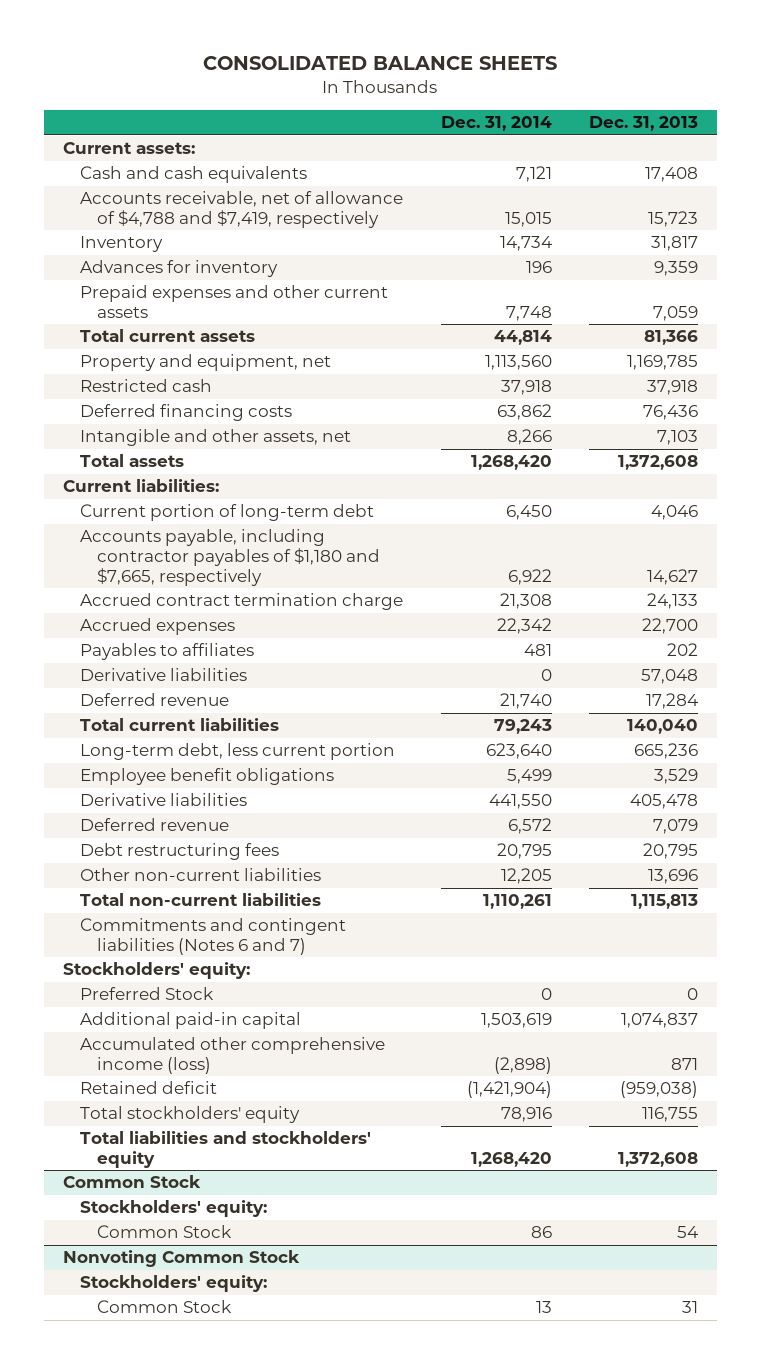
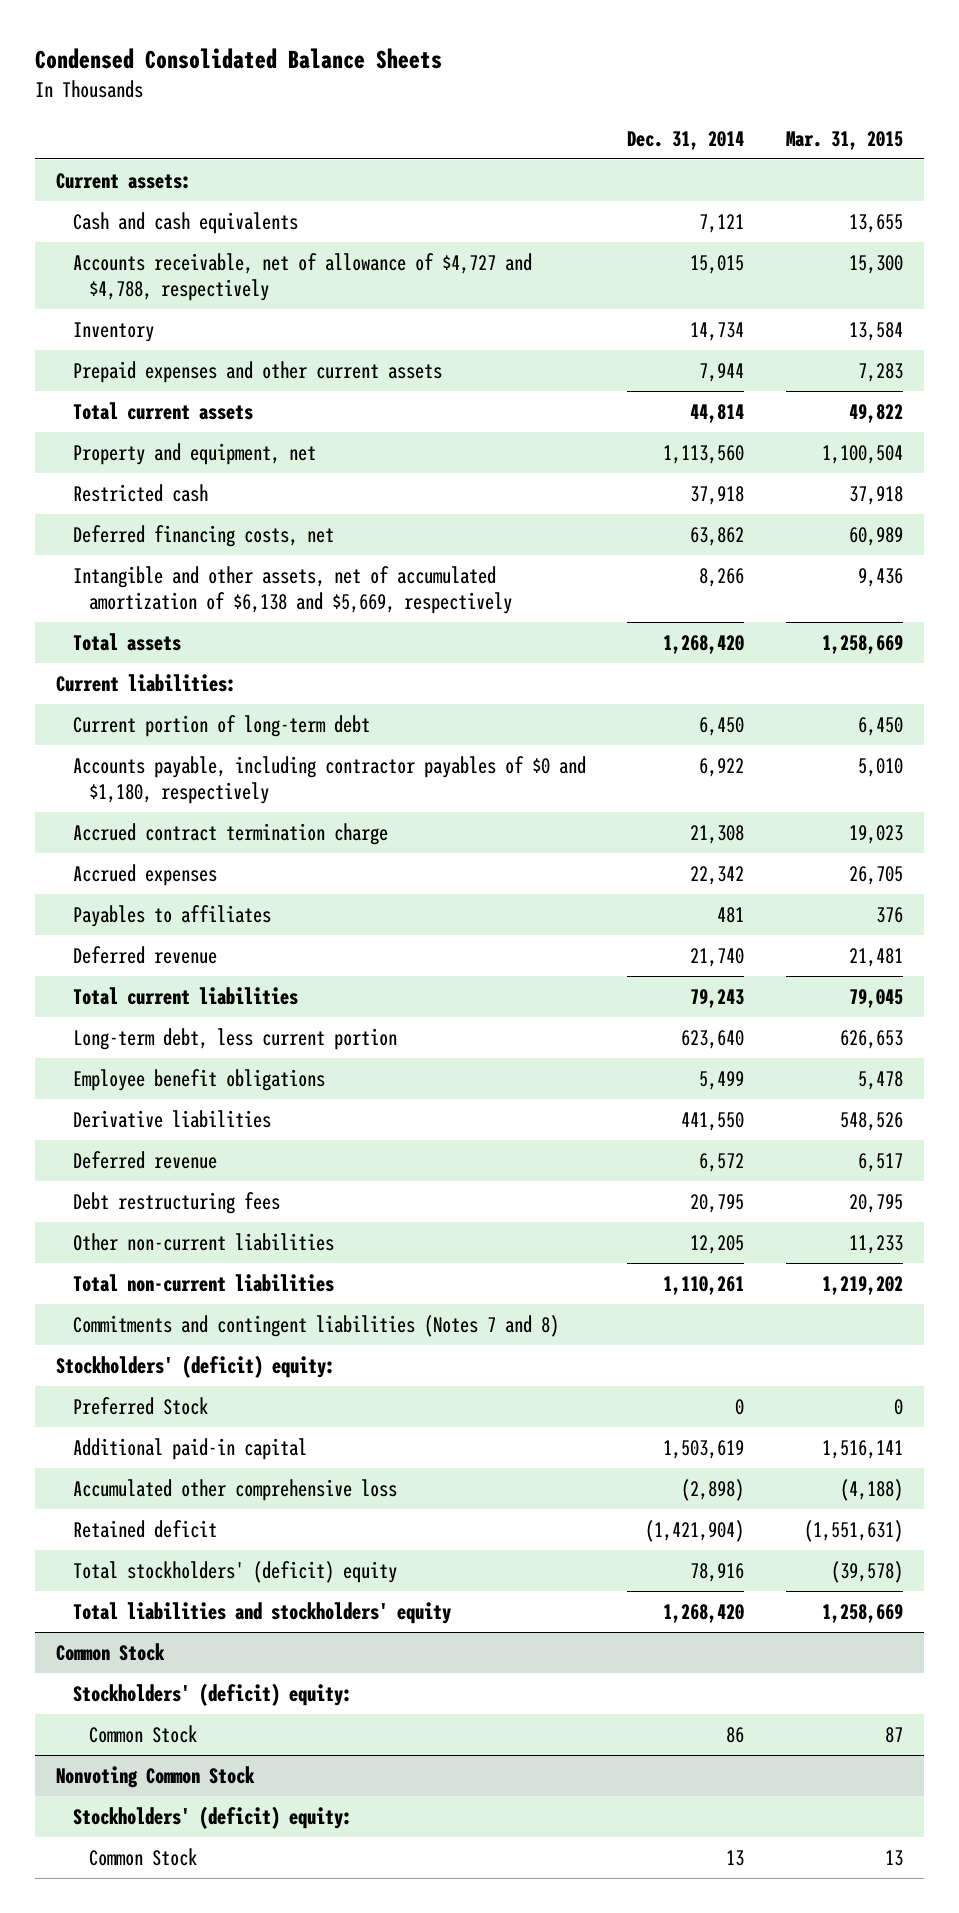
- CONSOLIDATED BALANCE SHEETS
+ Condensed Consolidated Balance Sheets
- | Dec. 31, 2014 | Dec. 31, 2013
+ | Dec. 31, 2014 | Mar. 31, 2015
- Accounts receivable, net of allowance of $4,788 and $7,419, respectively | 15,015 | 15,723
+ Accounts receivable, net of allowance of $4,727 and $4,788, respectively | 15,015 | 15,300
- Advances for inventory | 196 | 9,359
- Prepaid expenses and other current assets | 7,748 | 7,059
+ Prepaid expenses and other current assets | 7,944 | 7,283
- Deferred financing costs | 63,862 | 76,436
- Intangible and other assets, net | 8,266 | 7,103
+ Deferred financing costs, net | 63,862 | 60,989
+ Intangible and other assets, net of accumulated amortization of $6,138 and $5,669, respectively | 8,266 | 9,436
- Accounts payable, including contractor payables of $1,180 and $7,665, respectively | 6,922 | 14,627
+ Accounts payable, including contractor payables of $0 and $1,180, respectively | 6,922 | 5,010
- Derivative liabilities | 0 | 57,048
- Commitments and contingent liabilities (Notes 6 and 7)
- Stockholders' equity:
+ Commitments and contingent liabilities (Notes 7 and 8)
+ Stockholders' (deficit) equity:
- Accumulated other comprehensive income (loss) | (2,898) | 871
+ Accumulated other comprehensive loss | (2,898) | (4,188)
- Total stockholders' equity | 78,916 | 116,755
+ Total stockholders' (deficit) equity | 78,916 | (39,578)
@ Common Stock
- Stockholders' equity:
+ Stockholders' (deficit) equity:
@ Nonvoting Common Stock
- Stockholders' equity:
+ Stockholders' (deficit) equity:

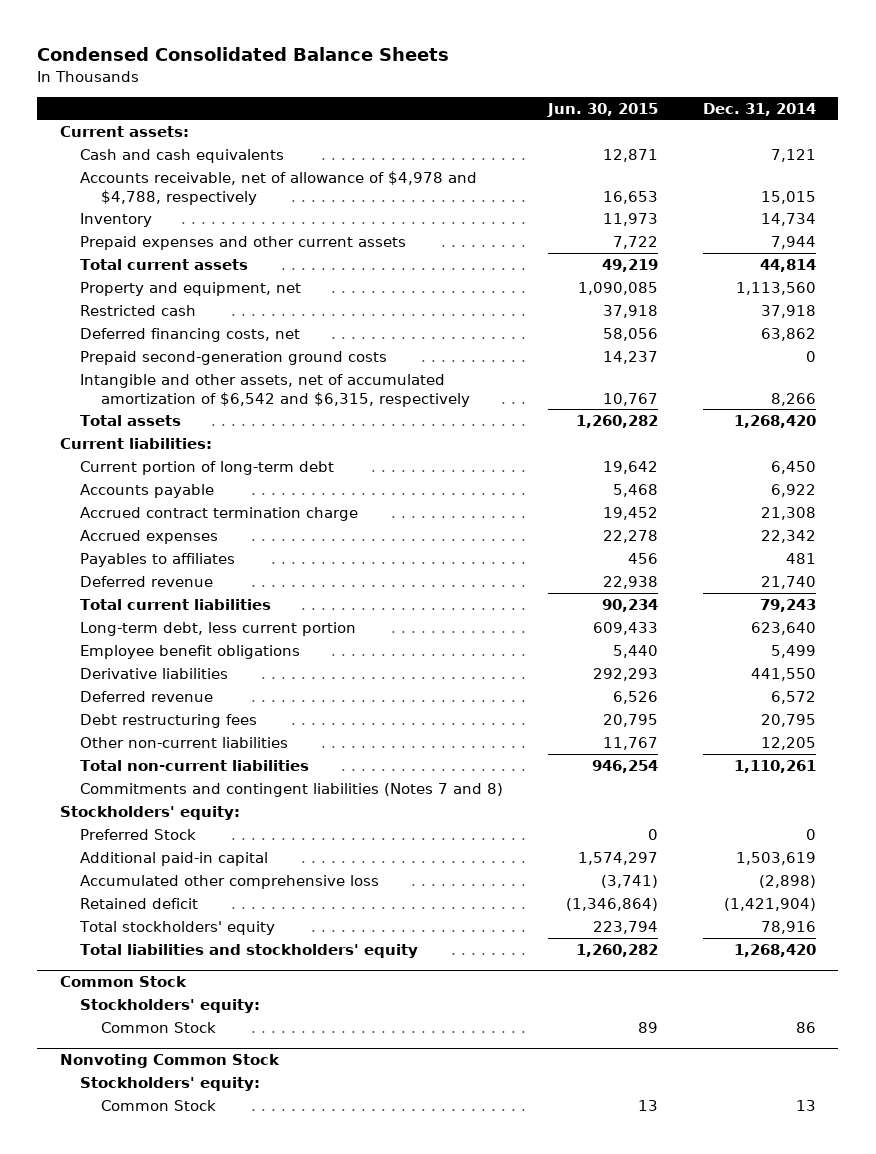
- | Dec. 31, 2014 | Mar. 31, 2015
+ | Jun. 30, 2015 | Dec. 31, 2014
- Accounts receivable, net of allowance of $4,727 and $4,788, respectively | 15,015 | 15,300
+ Accounts receivable, net of allowance of $4,978 and $4,788, respectively | 16,653 | 15,015
- Intangible and other assets, net of accumulated amortization of $6,138 and $5,669, respectively | 8,266 | 9,436
+ Prepaid second-generation ground costs | 14,237 | 0
+ Intangible and other assets, net of accumulated amortization of $6,542 and $6,315, respectively | 10,767 | 8,266
- Accounts payable, including contractor payables of $0 and $1,180, respectively | 6,922 | 5,010
+ Accounts payable | 5,468 | 6,922
- Stockholders' (deficit) equity:
+ Stockholders' equity:
- Total stockholders' (deficit) equity | 78,916 | (39,578)
+ Total stockholders' equity | 223,794 | 78,916
@ Common Stock
- Stockholders' (deficit) equity:
+ Stockholders' equity:
@ Nonvoting Common Stock
- Stockholders' (deficit) equity:
+ Stockholders' equity:

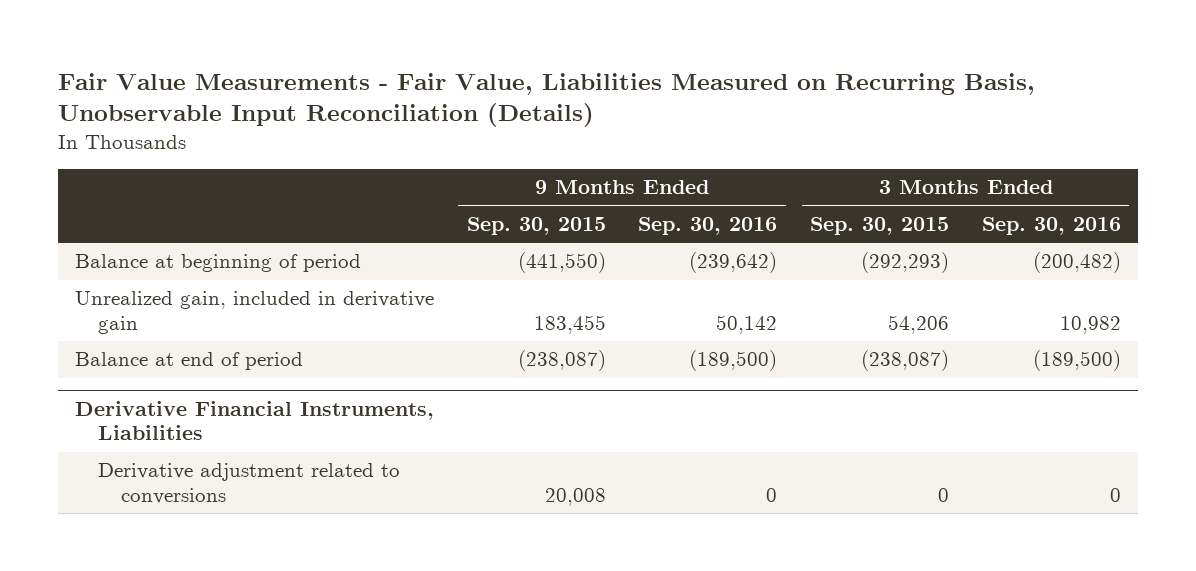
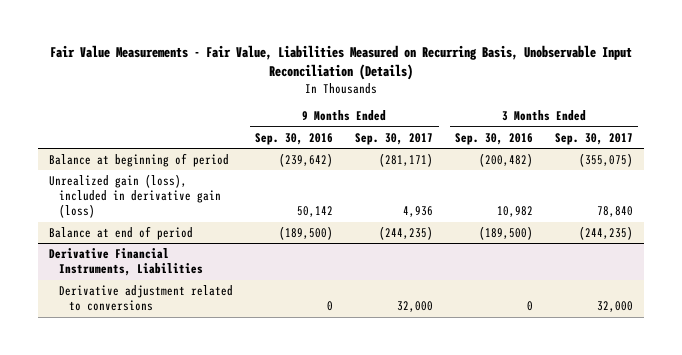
- | 9 Months Ended Sep. 30, 2015 | 9 Months Ended Sep. 30, 2016 | 3 Months Ended Sep. 30, 2015 | 3 Months Ended Sep. 30, 2016
+ | 9 Months Ended Sep. 30, 2016 | 9 Months Ended Sep. 30, 2017 | 3 Months Ended Sep. 30, 2016 | 3 Months Ended Sep. 30, 2017
- Unrealized gain, included in derivative gain | 183,455 | 50,142 | 54,206 | 10,982
+ Unrealized gain (loss), included in derivative gain (loss) | 50,142 | 4,936 | 10,982 | 78,840

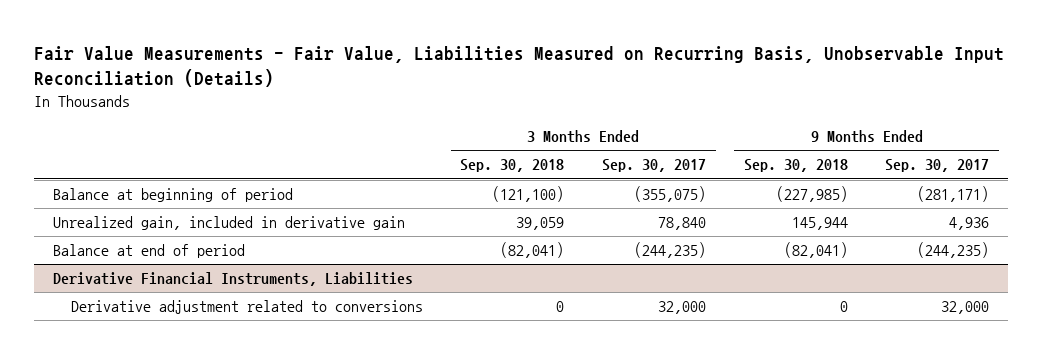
- | 9 Months Ended Sep. 30, 2016 | 9 Months Ended Sep. 30, 2017 | 3 Months Ended Sep. 30, 2016 | 3 Months Ended Sep. 30, 2017
+ | 3 Months Ended Sep. 30, 2018 | 3 Months Ended Sep. 30, 2017 | 9 Months Ended Sep. 30, 2018 | 9 Months Ended Sep. 30, 2017
- Unrealized gain (loss), included in derivative gain (loss) | 50,142 | 4,936 | 10,982 | 78,840
+ Unrealized gain, included in derivative gain | 39,059 | 78,840 | 145,944 | 4,936

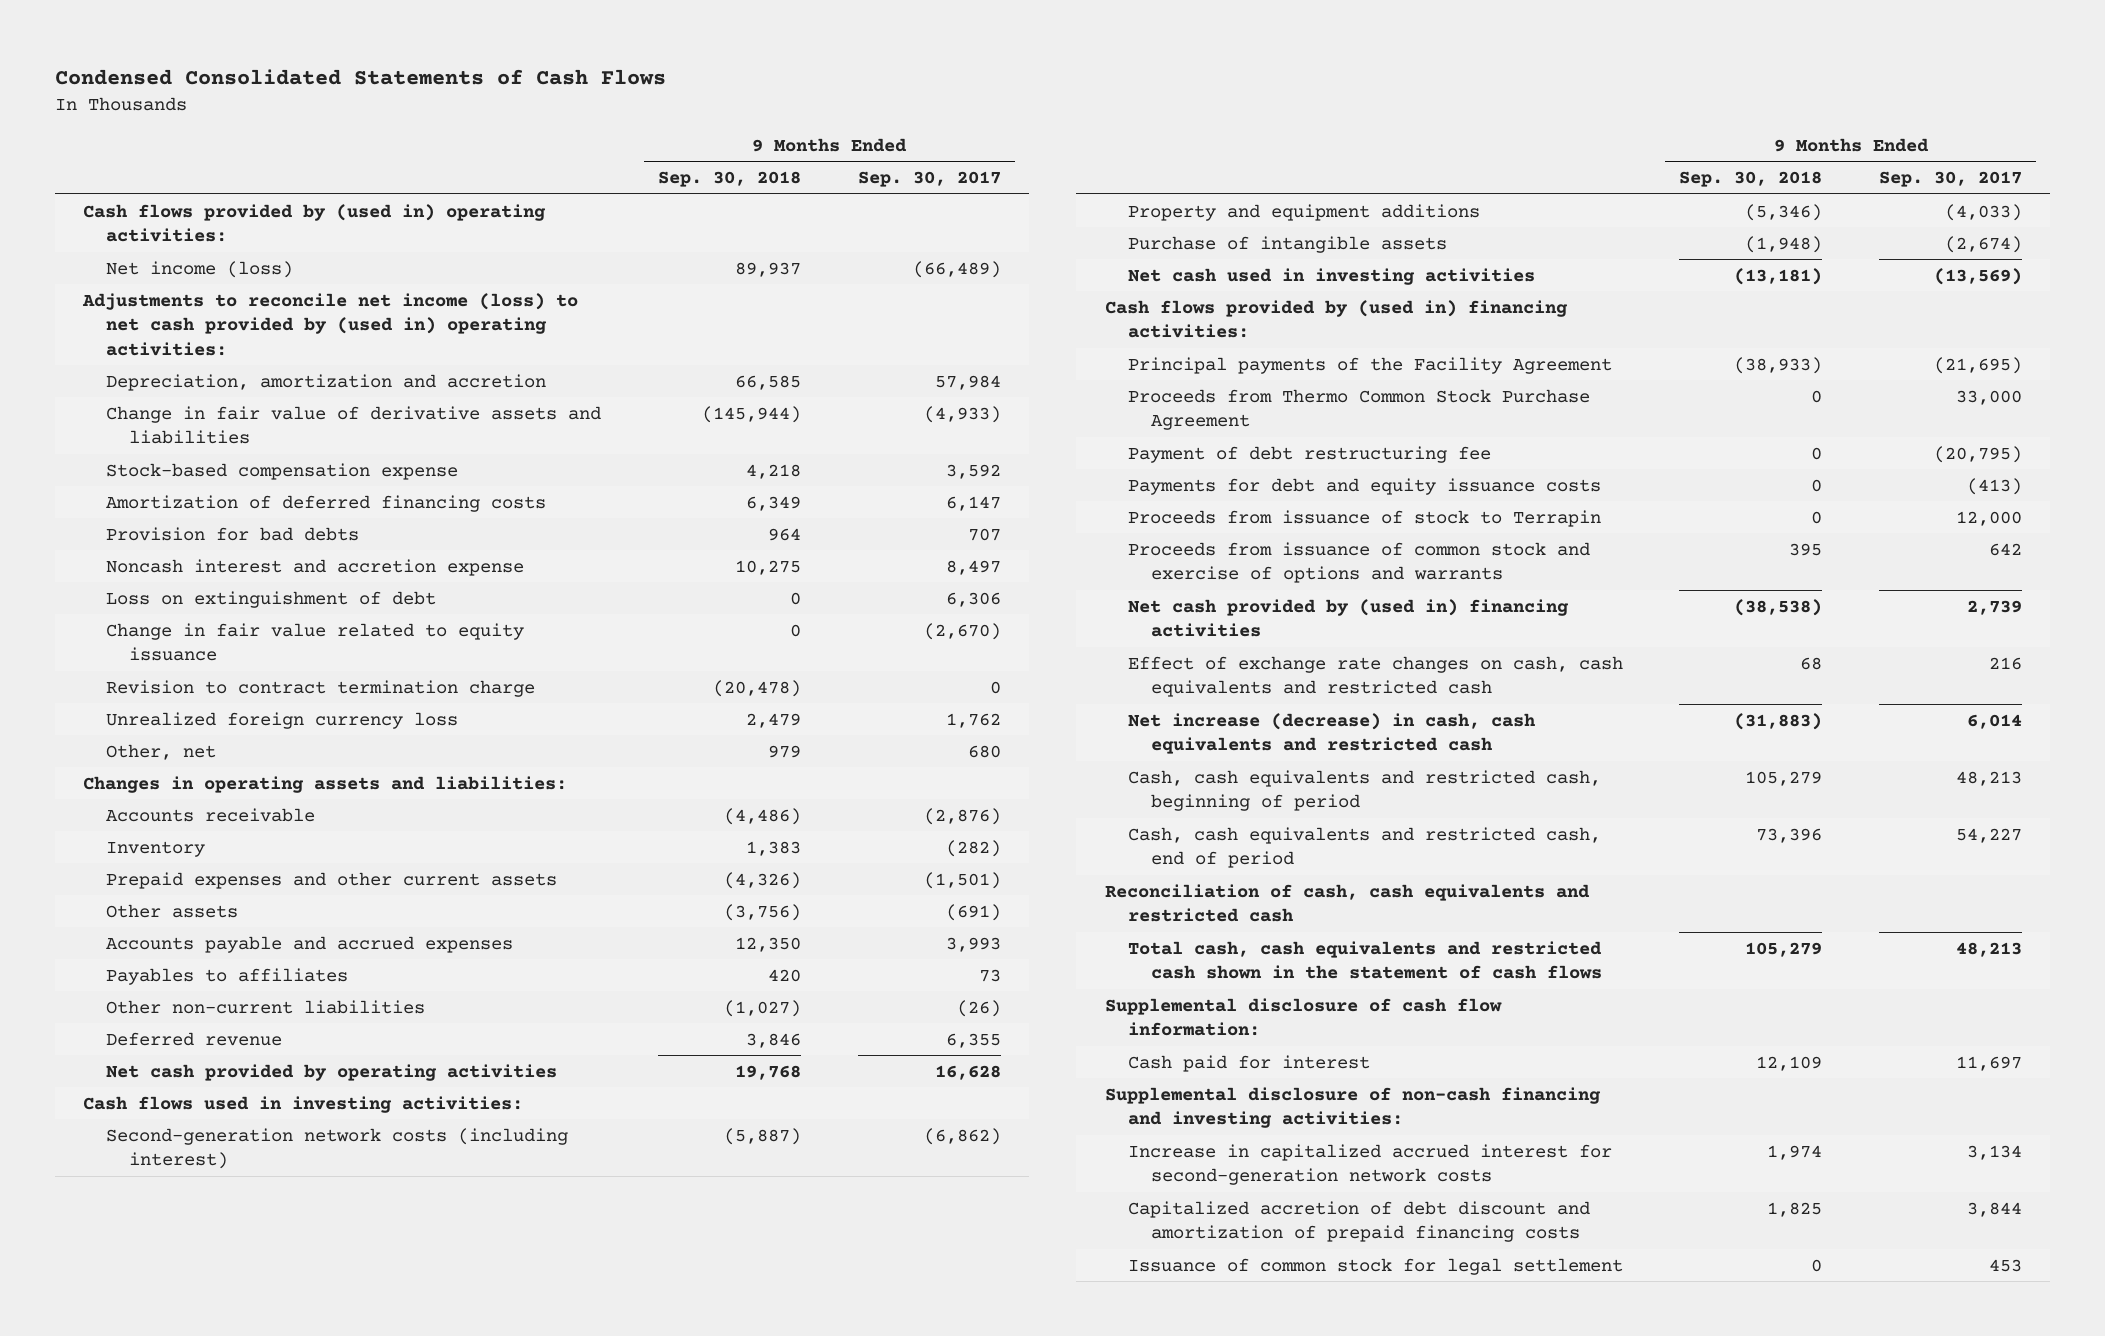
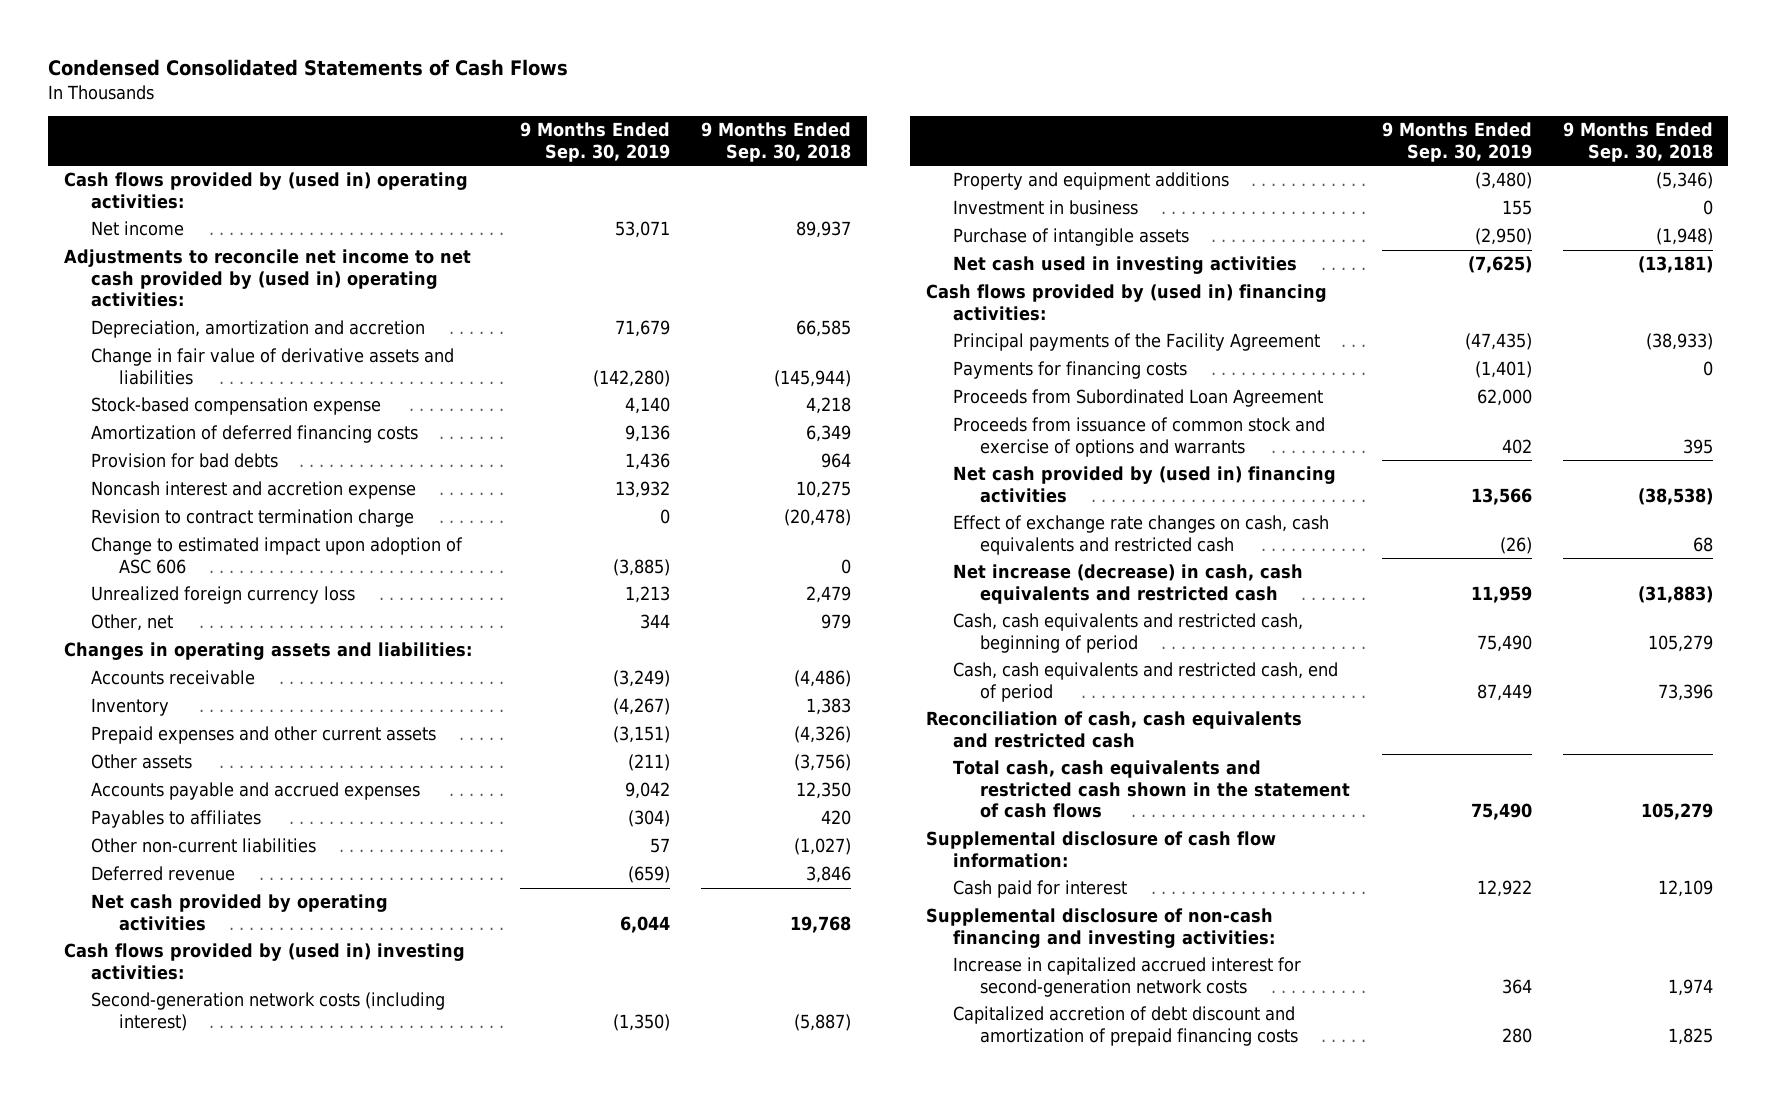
- | 9 Months Ended Sep. 30, 2018 | 9 Months Ended Sep. 30, 2017
+ | 9 Months Ended Sep. 30, 2019 | 9 Months Ended Sep. 30, 2018
- Net income (loss) | 89,937 | (66,489)
- Adjustments to reconcile net income (loss) to net cash provided by (used in) operating activities:
+ Net income | 53,071 | 89,937
+ Adjustments to reconcile net income to net cash provided by (used in) operating activities:
- Loss on extinguishment of debt | 0 | 6,306
- Change in fair value related to equity issuance | 0 | (2,670)
+ Change to estimated impact upon adoption of ASC 606 | (3,885) | 0
- Cash flows used in investing activities:
+ Cash flows provided by (used in) investing activities:
+ Investment in business | 155 | 0
- Proceeds from Thermo Common Stock Purchase Agreement | 0 | 33,000
- Payment of debt restructuring fee | 0 | (20,795)
- Payments for debt and equity issuance costs | 0 | (413)
- Proceeds from issuance of stock to Terrapin | 0 | 12,000
+ Payments for financing costs | (1,401) | 0
+ Proceeds from Subordinated Loan Agreement | 62,000 |
- Issuance of common stock for legal settlement | 0 | 453

